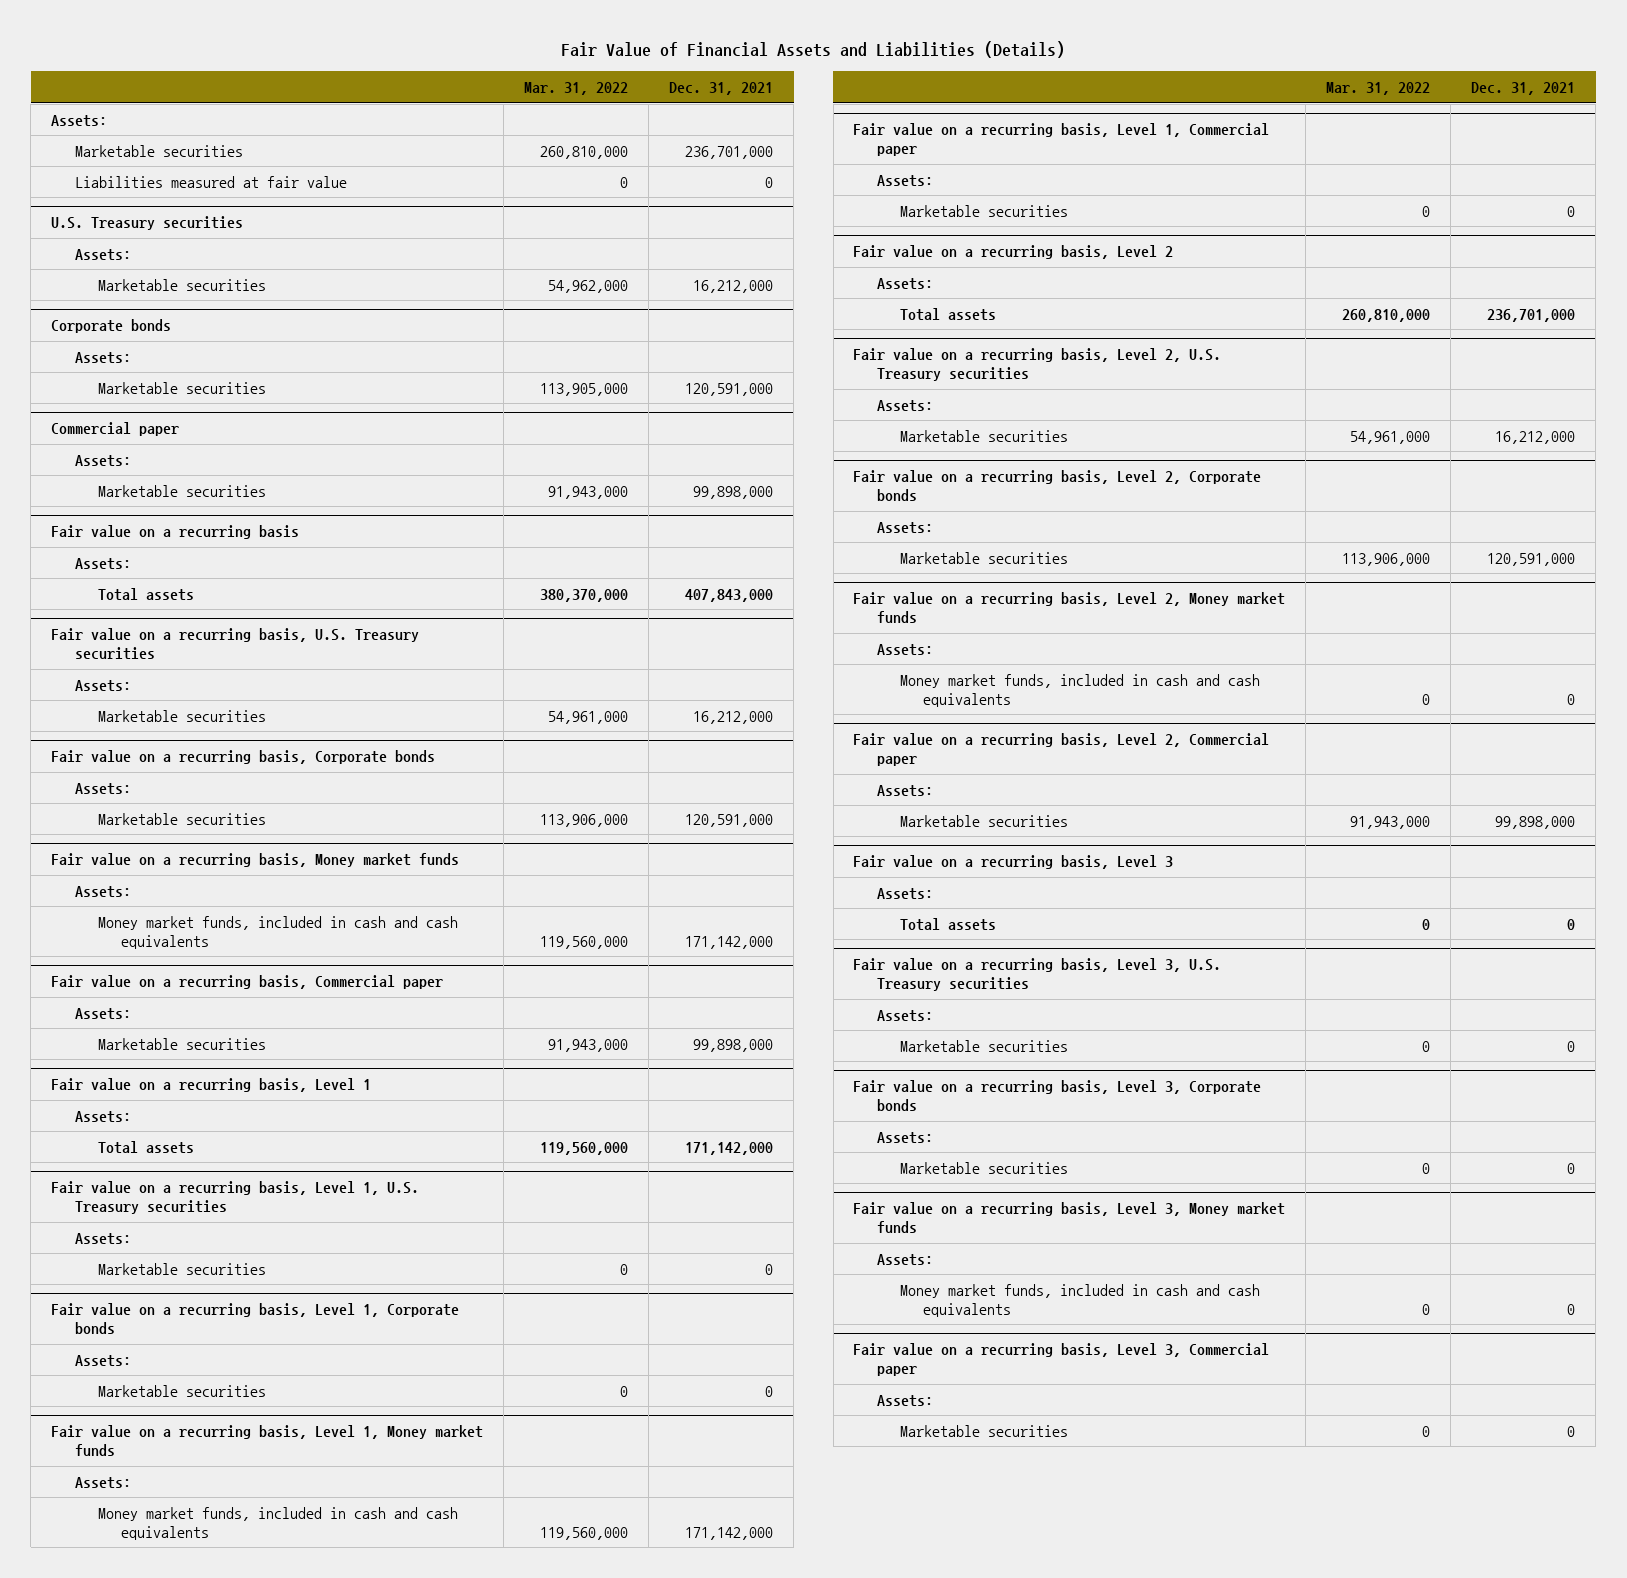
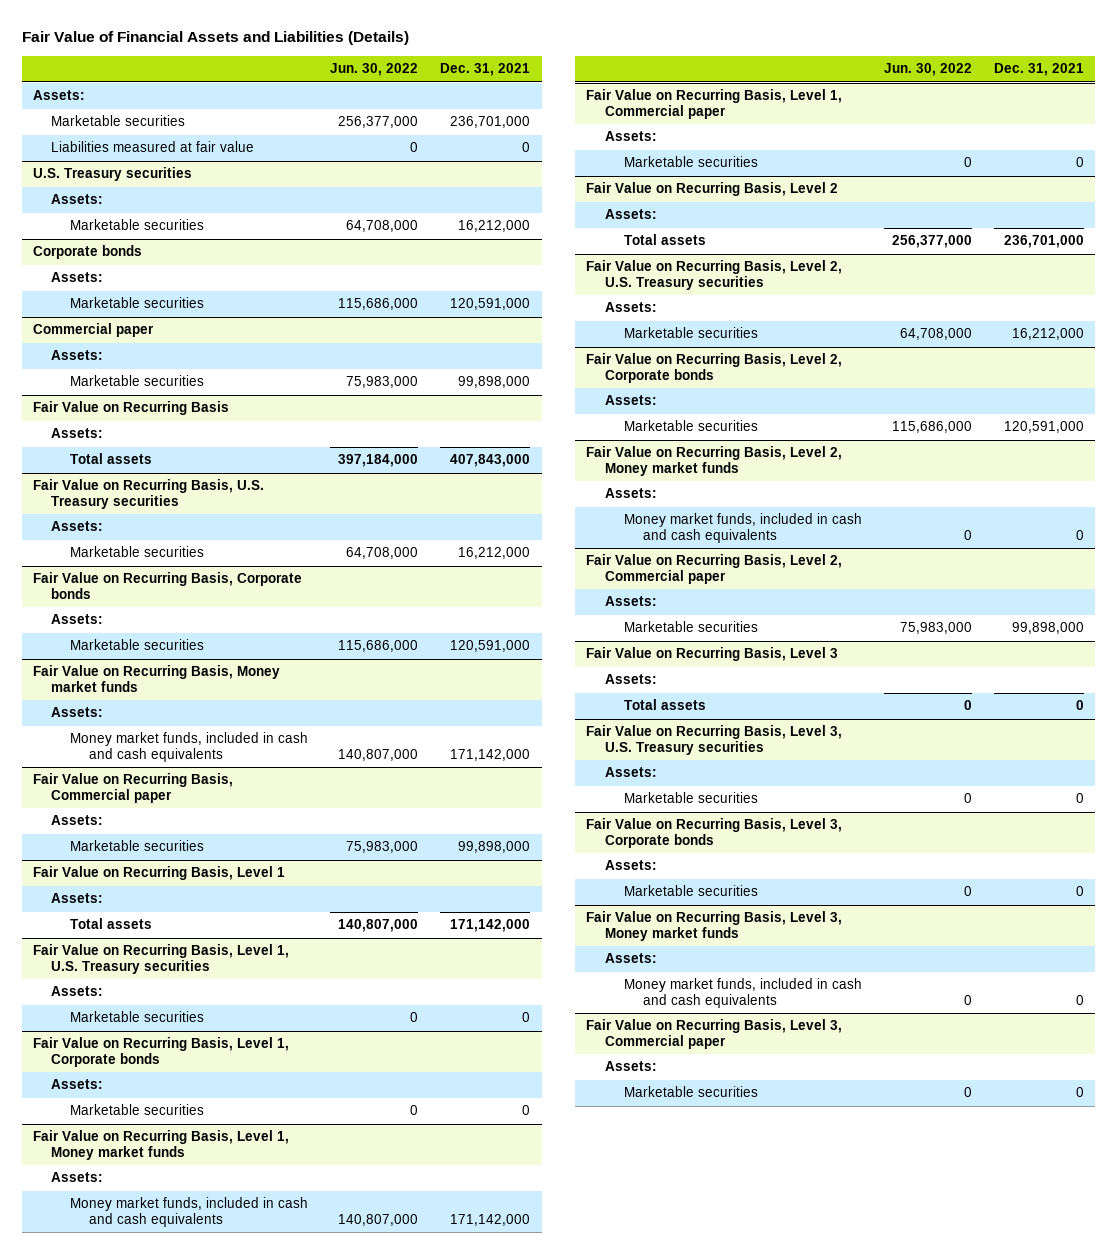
- | Mar. 31, 2022 | Dec. 31, 2021
+ | Jun. 30, 2022 | Dec. 31, 2021
- Fair value on a recurring basis
+ Fair Value on Recurring Basis
- Fair value on a recurring basis, U.S. Treasury securities
+ Fair Value on Recurring Basis, U.S. Treasury securities
- Fair value on a recurring basis, Corporate bonds
+ Fair Value on Recurring Basis, Corporate bonds
- Fair value on a recurring basis, Money market funds
+ Fair Value on Recurring Basis, Money market funds
- Fair value on a recurring basis, Commercial paper
+ Fair Value on Recurring Basis, Commercial paper
- Fair value on a recurring basis, Level 1
+ Fair Value on Recurring Basis, Level 1
- Fair value on a recurring basis, Level 1, U.S. Treasury securities
+ Fair Value on Recurring Basis, Level 1, U.S. Treasury securities
- Fair value on a recurring basis, Level 1, Corporate bonds
+ Fair Value on Recurring Basis, Level 1, Corporate bonds
- Fair value on a recurring basis, Level 1, Money market funds
+ Fair Value on Recurring Basis, Level 1, Money market funds
- Fair value on a recurring basis, Level 1, Commercial paper
+ Fair Value on Recurring Basis, Level 1, Commercial paper
- Fair value on a recurring basis, Level 2
+ Fair Value on Recurring Basis, Level 2
- Fair value on a recurring basis, Level 2, U.S. Treasury securities
+ Fair Value on Recurring Basis, Level 2, U.S. Treasury securities
- Fair value on a recurring basis, Level 2, Corporate bonds
+ Fair Value on Recurring Basis, Level 2, Corporate bonds
- Fair value on a recurring basis, Level 2, Money market funds
+ Fair Value on Recurring Basis, Level 2, Money market funds
- Fair value on a recurring basis, Level 2, Commercial paper
+ Fair Value on Recurring Basis, Level 2, Commercial paper
- Fair value on a recurring basis, Level 3
+ Fair Value on Recurring Basis, Level 3
- Fair value on a recurring basis, Level 3, U.S. Treasury securities
+ Fair Value on Recurring Basis, Level 3, U.S. Treasury securities
- Fair value on a recurring basis, Level 3, Corporate bonds
+ Fair Value on Recurring Basis, Level 3, Corporate bonds
- Fair value on a recurring basis, Level 3, Money market funds
+ Fair Value on Recurring Basis, Level 3, Money market funds
- Fair value on a recurring basis, Level 3, Commercial paper
+ Fair Value on Recurring Basis, Level 3, Commercial paper

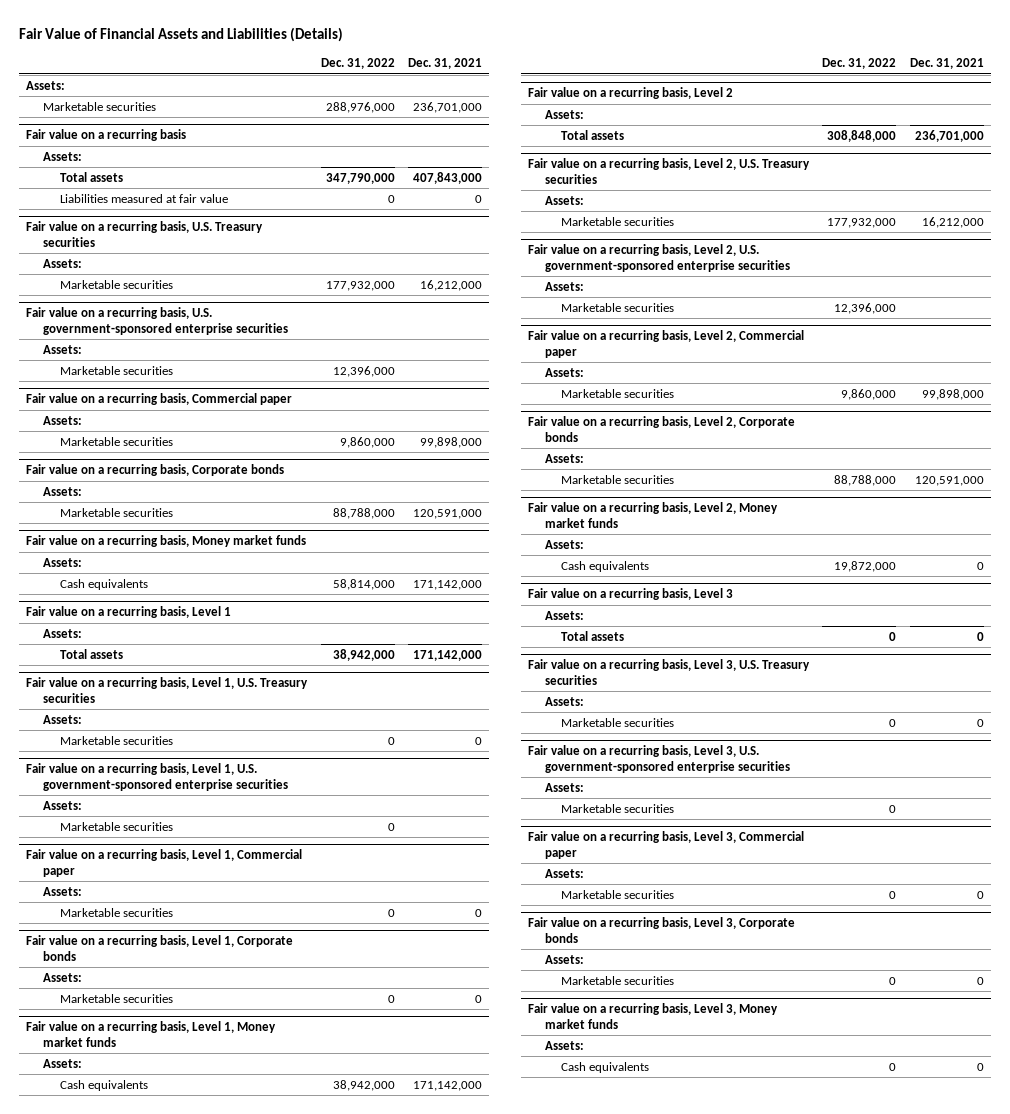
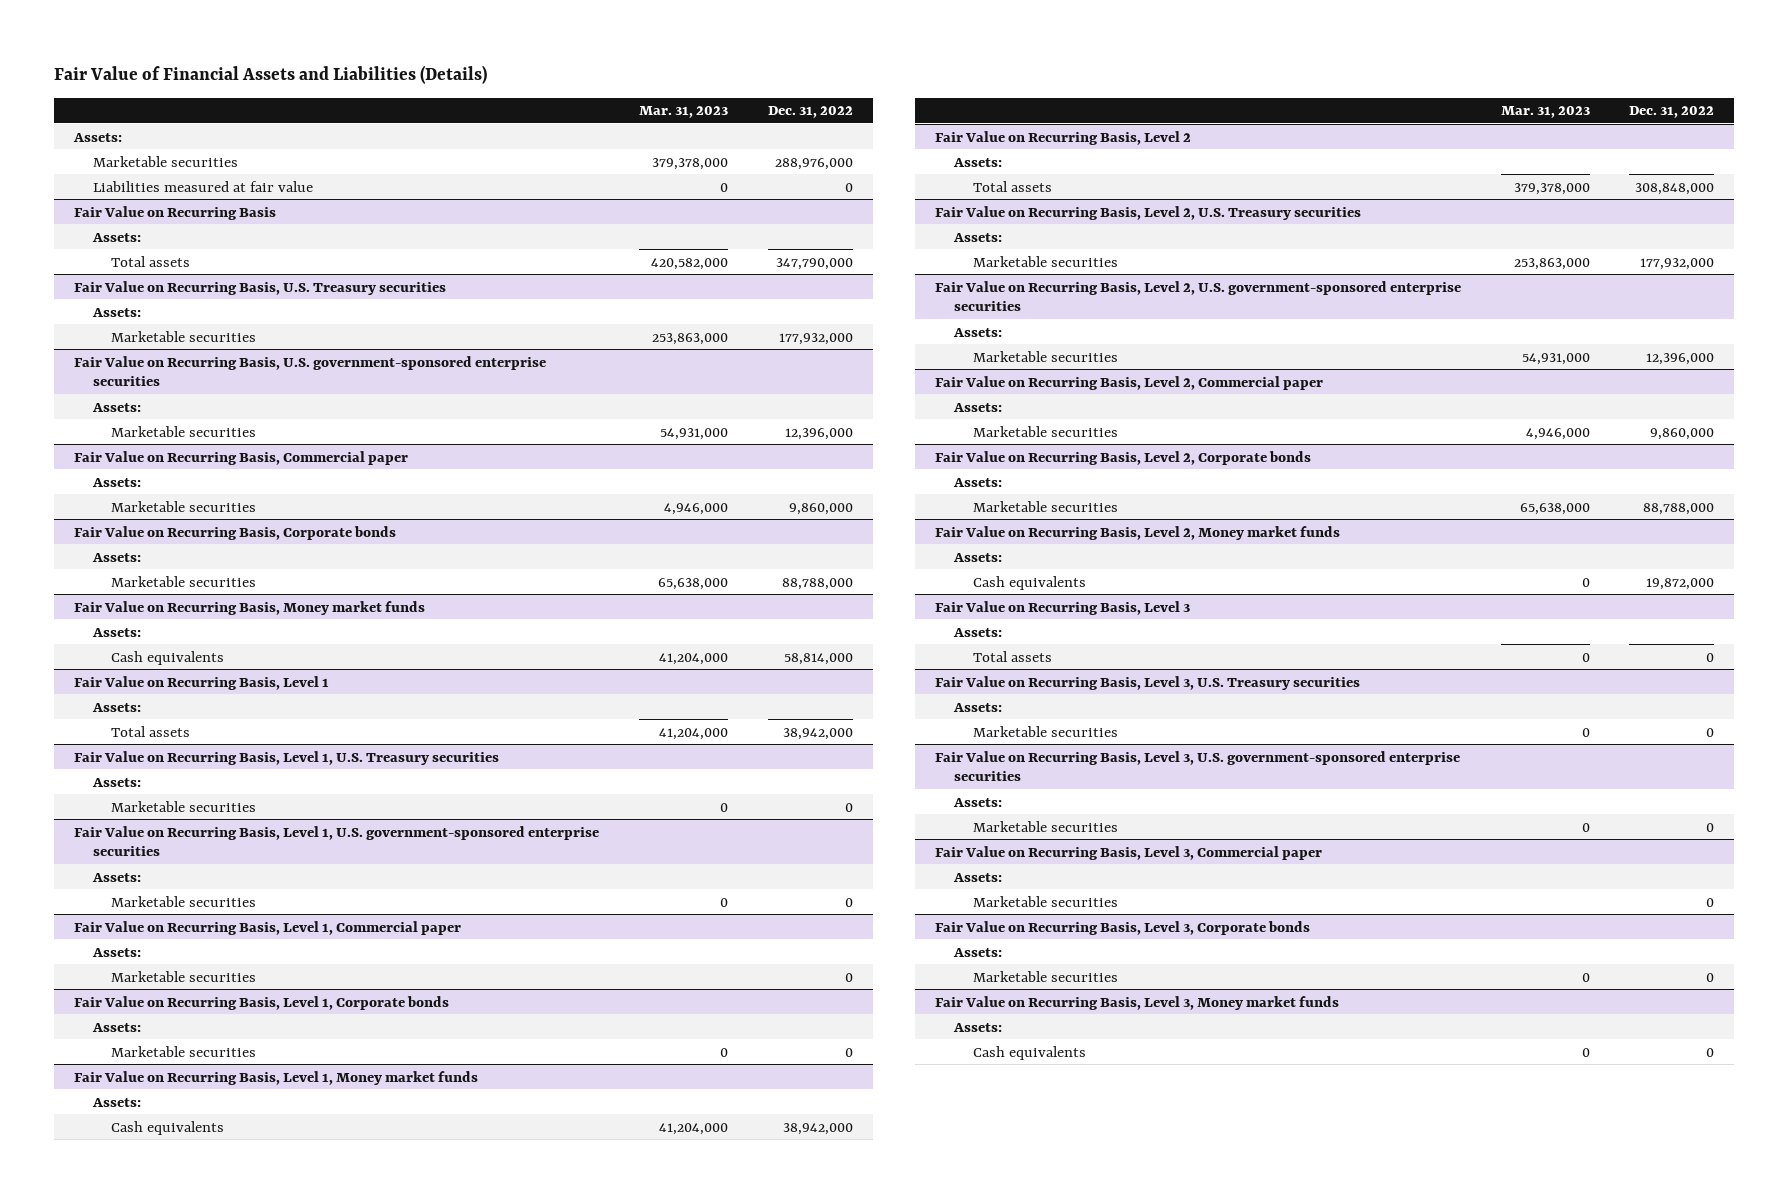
- | Dec. 31, 2022 | Dec. 31, 2021
+ | Mar. 31, 2023 | Dec. 31, 2022
- Fair value on a recurring basis
+ Liabilities measured at fair value | 0 | 0
+ Fair Value on Recurring Basis
- Liabilities measured at fair value | 0 | 0
- Fair value on a recurring basis, U.S. Treasury securities
+ Fair Value on Recurring Basis, U.S. Treasury securities
- Fair value on a recurring basis, U.S. government-sponsored enterprise securities
+ Fair Value on Recurring Basis, U.S. government-sponsored enterprise securities
- Fair value on a recurring basis, Commercial paper
+ Fair Value on Recurring Basis, Commercial paper
- Fair value on a recurring basis, Corporate bonds
+ Fair Value on Recurring Basis, Corporate bonds
- Fair value on a recurring basis, Money market funds
+ Fair Value on Recurring Basis, Money market funds
- Fair value on a recurring basis, Level 1
+ Fair Value on Recurring Basis, Level 1
- Fair value on a recurring basis, Level 1, U.S. Treasury securities
+ Fair Value on Recurring Basis, Level 1, U.S. Treasury securities
- Fair value on a recurring basis, Level 1, U.S. government-sponsored enterprise securities
+ Fair Value on Recurring Basis, Level 1, U.S. government-sponsored enterprise securities
- Fair value on a recurring basis, Level 1, Commercial paper
+ Fair Value on Recurring Basis, Level 1, Commercial paper
- Fair value on a recurring basis, Level 1, Corporate bonds
+ Fair Value on Recurring Basis, Level 1, Corporate bonds
- Fair value on a recurring basis, Level 1, Money market funds
+ Fair Value on Recurring Basis, Level 1, Money market funds
- Fair value on a recurring basis, Level 2
+ Fair Value on Recurring Basis, Level 2
- Fair value on a recurring basis, Level 2, U.S. Treasury securities
+ Fair Value on Recurring Basis, Level 2, U.S. Treasury securities
- Fair value on a recurring basis, Level 2, U.S. government-sponsored enterprise securities
+ Fair Value on Recurring Basis, Level 2, U.S. government-sponsored enterprise securities
- Fair value on a recurring basis, Level 2, Commercial paper
+ Fair Value on Recurring Basis, Level 2, Commercial paper
- Fair value on a recurring basis, Level 2, Corporate bonds
+ Fair Value on Recurring Basis, Level 2, Corporate bonds
- Fair value on a recurring basis, Level 2, Money market funds
+ Fair Value on Recurring Basis, Level 2, Money market funds
- Fair value on a recurring basis, Level 3
+ Fair Value on Recurring Basis, Level 3
- Fair value on a recurring basis, Level 3, U.S. Treasury securities
+ Fair Value on Recurring Basis, Level 3, U.S. Treasury securities
- Fair value on a recurring basis, Level 3, U.S. government-sponsored enterprise securities
+ Fair Value on Recurring Basis, Level 3, U.S. government-sponsored enterprise securities
- Fair value on a recurring basis, Level 3, Commercial paper
+ Fair Value on Recurring Basis, Level 3, Commercial paper
- Fair value on a recurring basis, Level 3, Corporate bonds
+ Fair Value on Recurring Basis, Level 3, Corporate bonds
- Fair value on a recurring basis, Level 3, Money market funds
+ Fair Value on Recurring Basis, Level 3, Money market funds

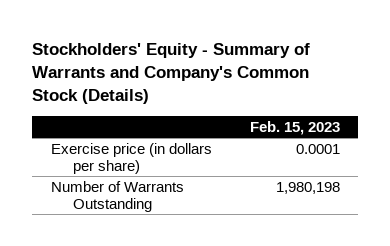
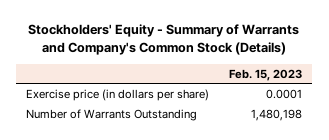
- Number of Warrants Outstanding | 1,980,198
+ Number of Warrants Outstanding | 1,480,198

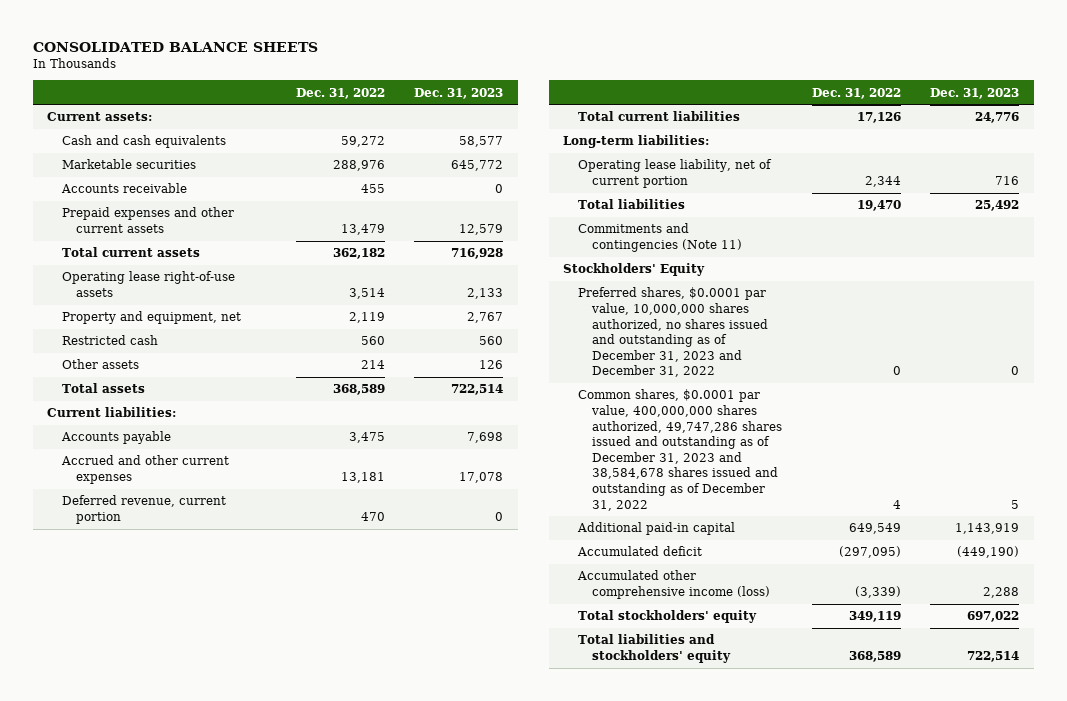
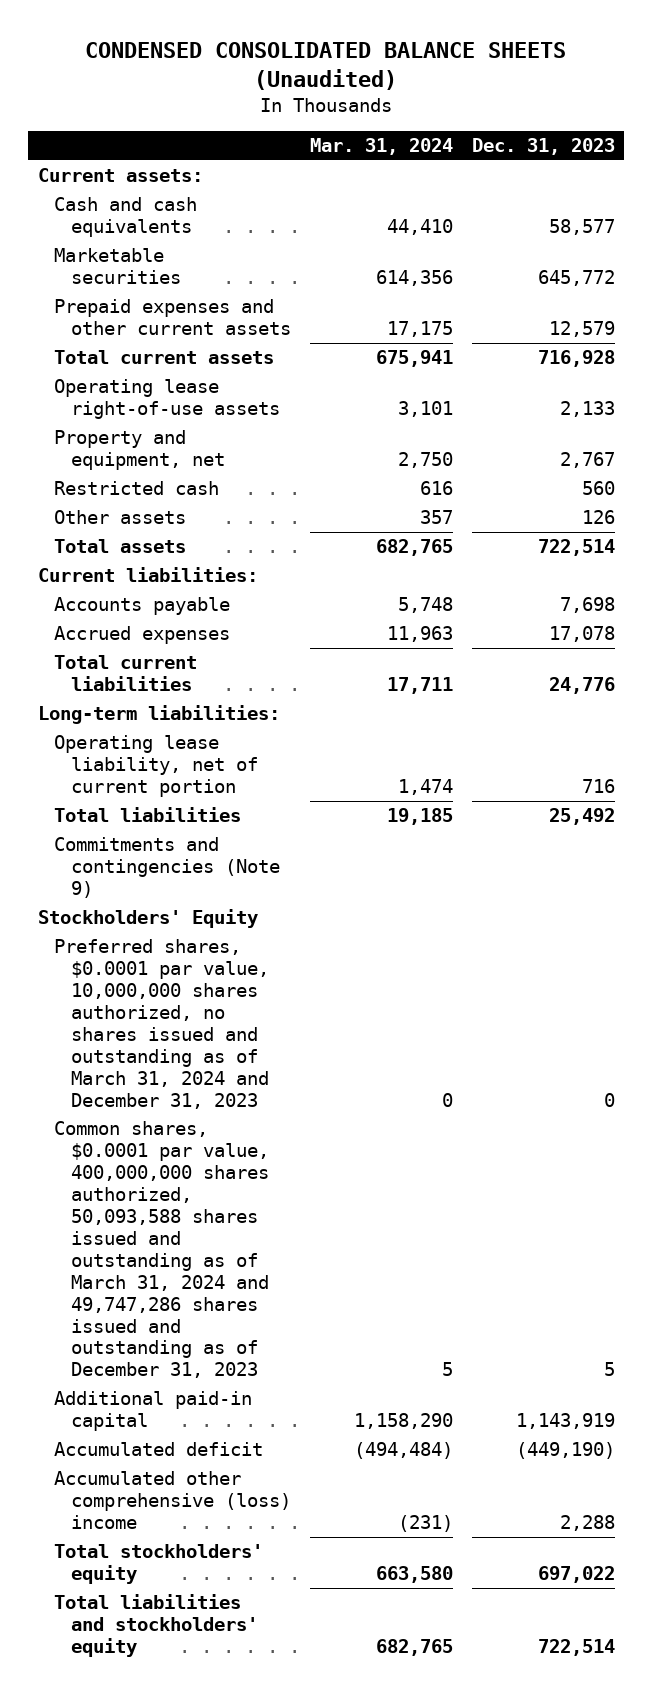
- CONSOLIDATED BALANCE SHEETS
+ CONDENSED CONSOLIDATED BALANCE SHEETS (Unaudited)
- | Dec. 31, 2022 | Dec. 31, 2023
+ | Mar. 31, 2024 | Dec. 31, 2023
- Accounts receivable | 455 | 0
- Accrued and other current expenses | 13,181 | 17,078
- Deferred revenue, current portion | 470 | 0
+ Accrued expenses | 11,963 | 17,078
- Commitments and contingencies (Note 11)
+ Commitments and contingencies (Note 9)
- Preferred shares, $0.0001 par value, 10,000,000 shares authorized, no shares issued and outstanding as of December 31, 2023 and December 31, 2022 | 0 | 0
- Common shares, $0.0001 par value, 400,000,000 shares authorized, 49,747,286 shares issued and outstanding as of December 31, 2023 and 38,584,678 shares issued and outstanding as of December 31, 2022 | 4 | 5
+ Preferred shares, $0.0001 par value, 10,000,000 shares authorized, no shares issued and outstanding as of March 31, 2024 and December 31, 2023 | 0 | 0
+ Common shares, $0.0001 par value, 400,000,000 shares authorized, 50,093,588 shares issued and outstanding as of March 31, 2024 and 49,747,286 shares issued and outstanding as of December 31, 2023 | 5 | 5
- Accumulated other comprehensive income (loss) | (3,339) | 2,288
+ Accumulated other comprehensive (loss) income | (231) | 2,288

